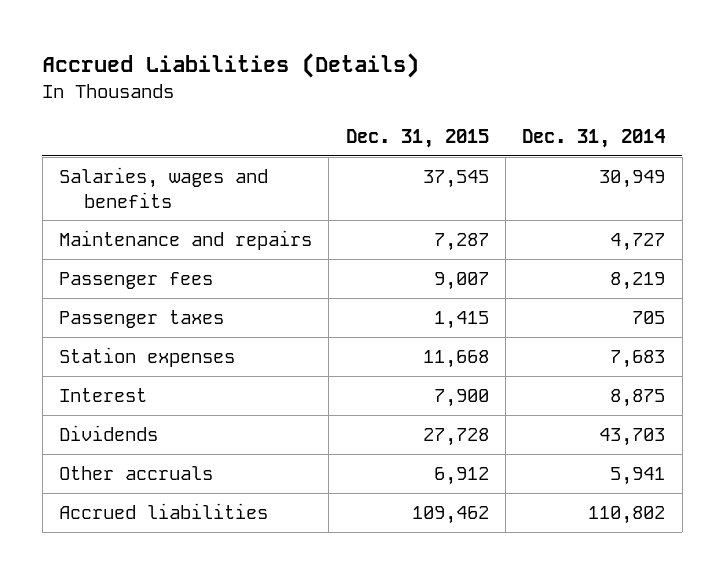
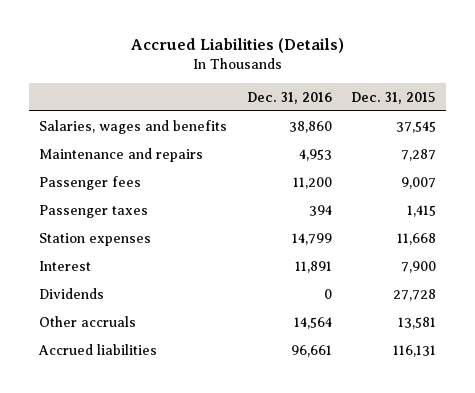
- | Dec. 31, 2015 | Dec. 31, 2014
+ | Dec. 31, 2016 | Dec. 31, 2015
- Other accruals | 6,912 | 5,941
- Accrued liabilities | 109,462 | 110,802
+ Other accruals | 14,564 | 13,581
+ Accrued liabilities | 96,661 | 116,131

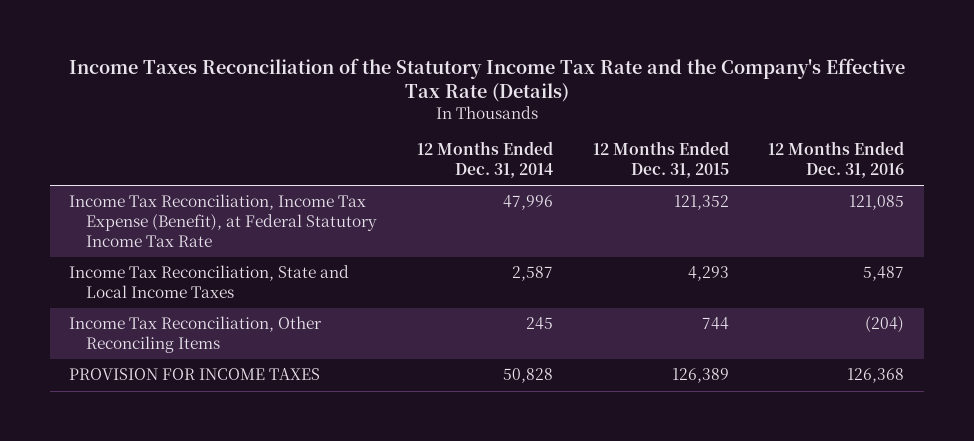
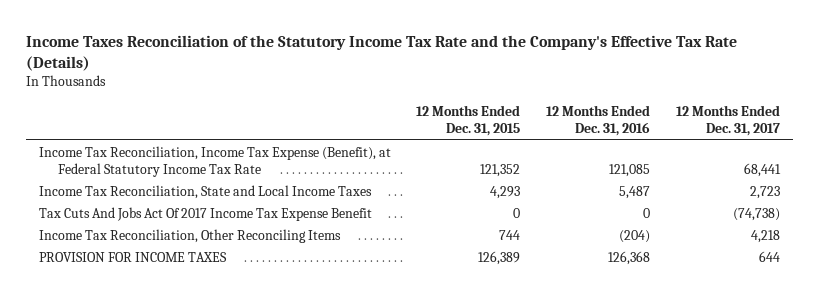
- | 12 Months Ended Dec. 31, 2014 | 12 Months Ended Dec. 31, 2015 | 12 Months Ended Dec. 31, 2016
+ | 12 Months Ended Dec. 31, 2015 | 12 Months Ended Dec. 31, 2016 | 12 Months Ended Dec. 31, 2017
+ Tax Cuts And Jobs Act Of 2017 Income Tax Expense Benefit | 0 | 0 | (74,738)

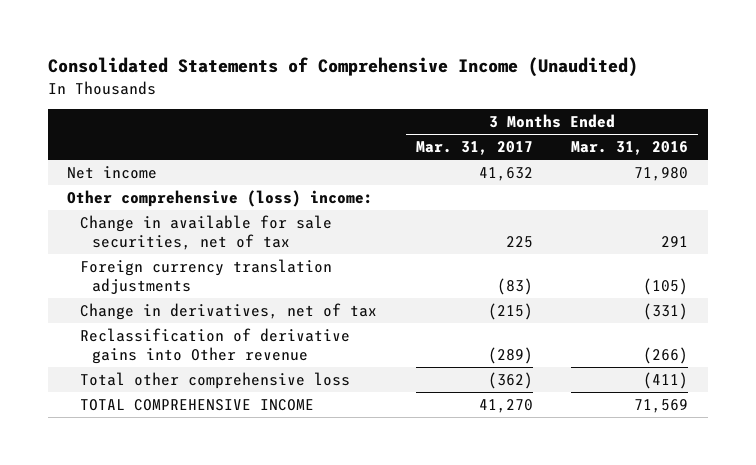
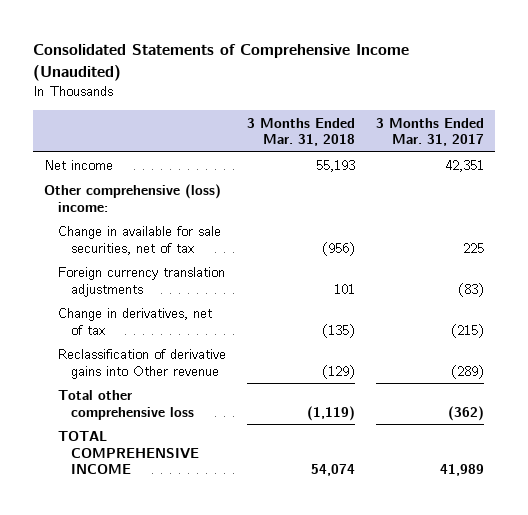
- | 3 Months Ended Mar. 31, 2017 | 3 Months Ended Mar. 31, 2016
+ | 3 Months Ended Mar. 31, 2018 | 3 Months Ended Mar. 31, 2017
- Net income | 41,632 | 71,980
+ Net income | 55,193 | 42,351
- TOTAL COMPREHENSIVE INCOME | 41,270 | 71,569
+ TOTAL COMPREHENSIVE INCOME | 54,074 | 41,989

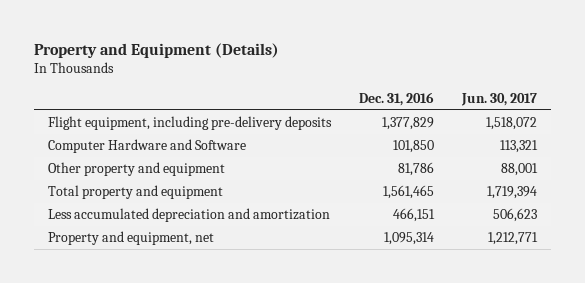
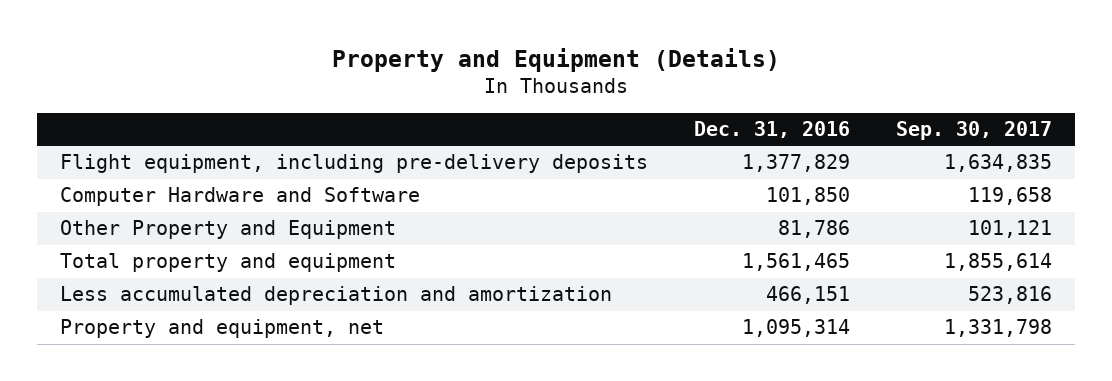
- | Dec. 31, 2016 | Jun. 30, 2017
+ | Dec. 31, 2016 | Sep. 30, 2017
- Other property and equipment | 81,786 | 88,001
+ Other Property and Equipment | 81,786 | 101,121

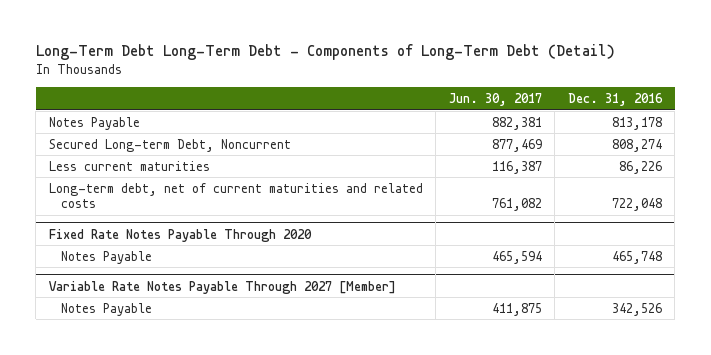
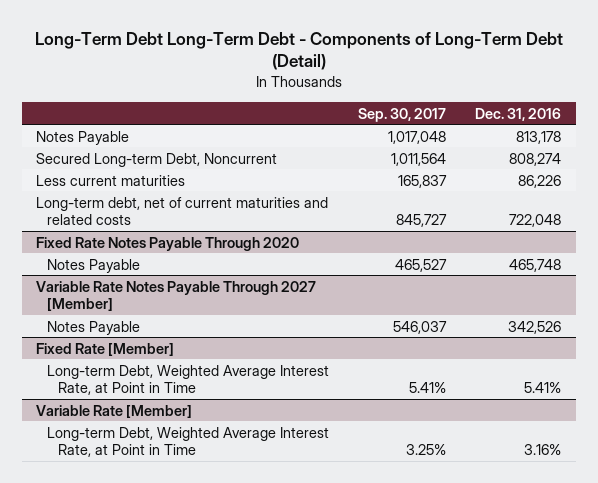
- | Jun. 30, 2017 | Dec. 31, 2016
+ | Sep. 30, 2017 | Dec. 31, 2016
+ Fixed Rate [Member]
+ Long-term Debt, Weighted Average Interest Rate, at Point in Time | 5.41% | 5.41%
+ Variable Rate [Member]
+ Long-term Debt, Weighted Average Interest Rate, at Point in Time | 3.25% | 3.16%

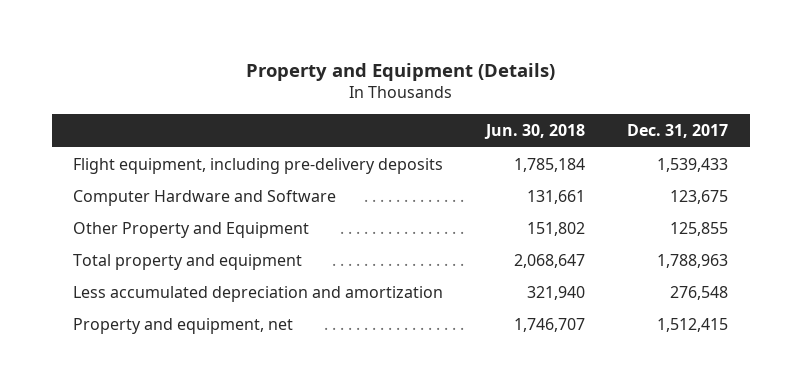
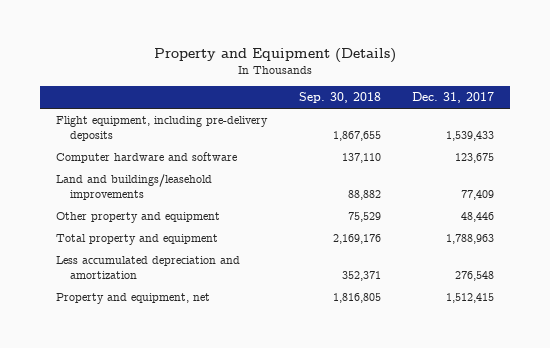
- | Jun. 30, 2018 | Dec. 31, 2017
+ | Sep. 30, 2018 | Dec. 31, 2017
- Computer Hardware and Software | 131,661 | 123,675
- Other Property and Equipment | 151,802 | 125,855
+ Computer hardware and software | 137,110 | 123,675
+ Land and buildings/leasehold improvements | 88,882 | 77,409
+ Other property and equipment | 75,529 | 48,446

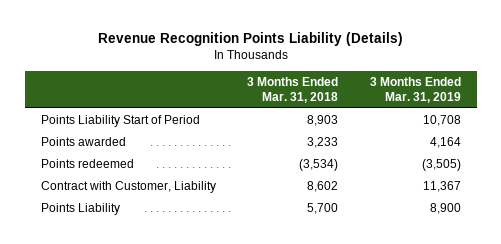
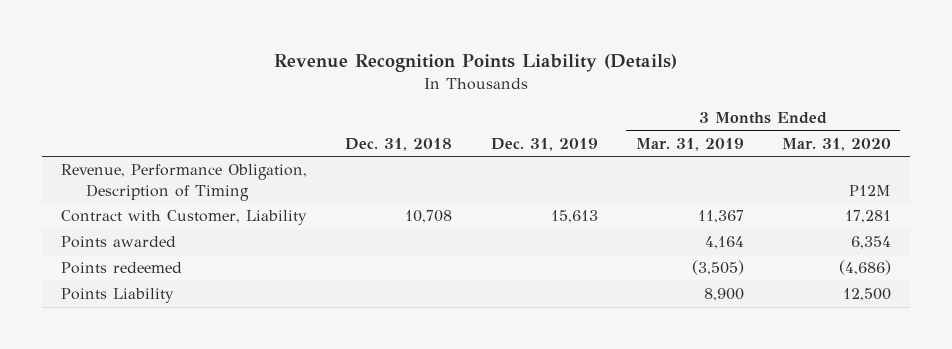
- | 3 Months Ended Mar. 31, 2018 | 3 Months Ended Mar. 31, 2019
+ | Dec. 31, 2018 | Dec. 31, 2019 | 3 Months Ended Mar. 31, 2019 | 3 Months Ended Mar. 31, 2020
- Points Liability Start of Period | 8,903 | 10,708
+ Revenue, Performance Obligation, Description of Timing | | | | P12M
moved up: Contract with Customer, Liability | 10,708 | 15,613 | 11,367 | 17,281

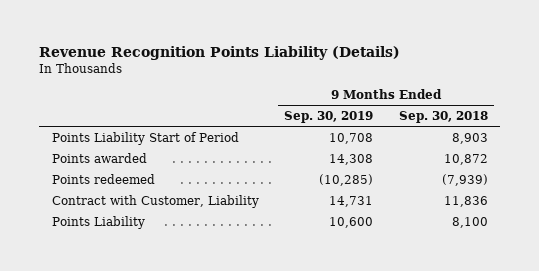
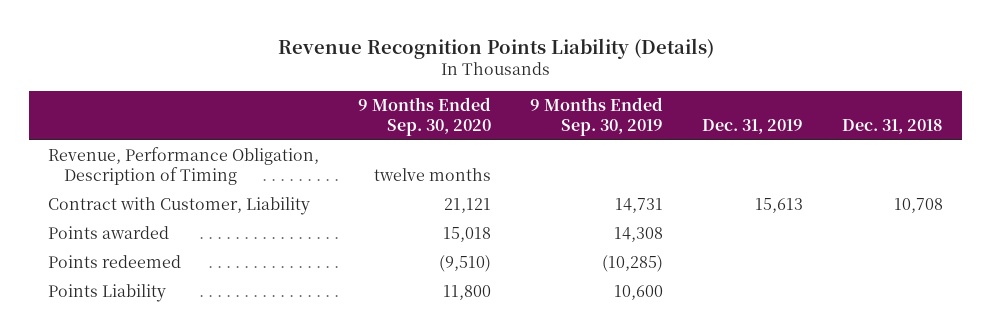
- | 9 Months Ended Sep. 30, 2019 | 9 Months Ended Sep. 30, 2018
+ | 9 Months Ended Sep. 30, 2020 | 9 Months Ended Sep. 30, 2019 | Dec. 31, 2019 | Dec. 31, 2018
- Points Liability Start of Period | 10,708 | 8,903
+ Revenue, Performance Obligation, Description of Timing | twelve months | | |
moved up: Contract with Customer, Liability | 21,121 | 14,731 | 15,613 | 10,708

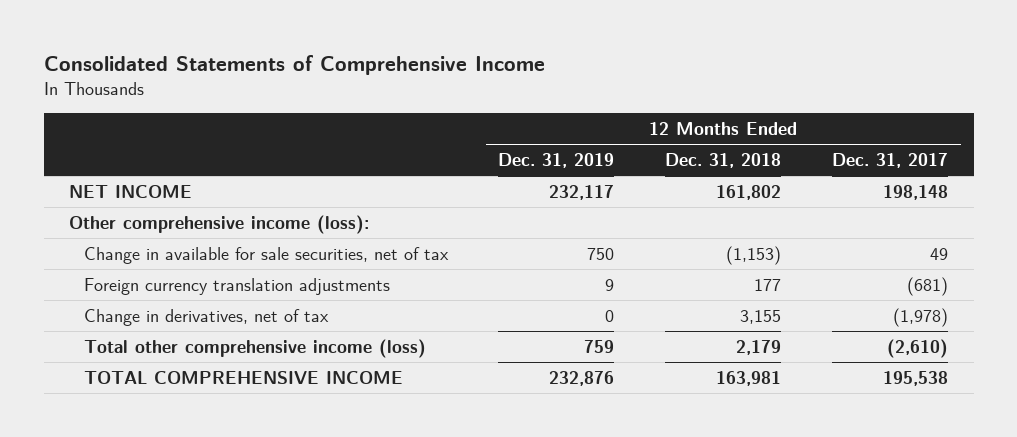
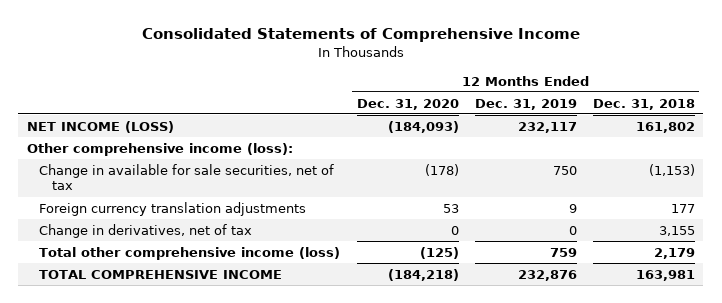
- | 12 Months Ended Dec. 31, 2019 | 12 Months Ended Dec. 31, 2018 | 12 Months Ended Dec. 31, 2017
+ | 12 Months Ended Dec. 31, 2020 | 12 Months Ended Dec. 31, 2019 | 12 Months Ended Dec. 31, 2018
- NET INCOME | 232,117 | 161,802 | 198,148
+ NET INCOME (LOSS) | (184,093) | 232,117 | 161,802

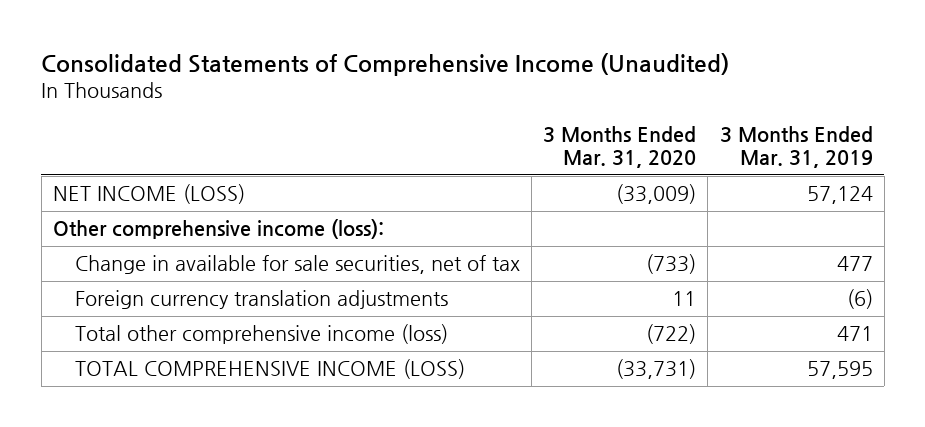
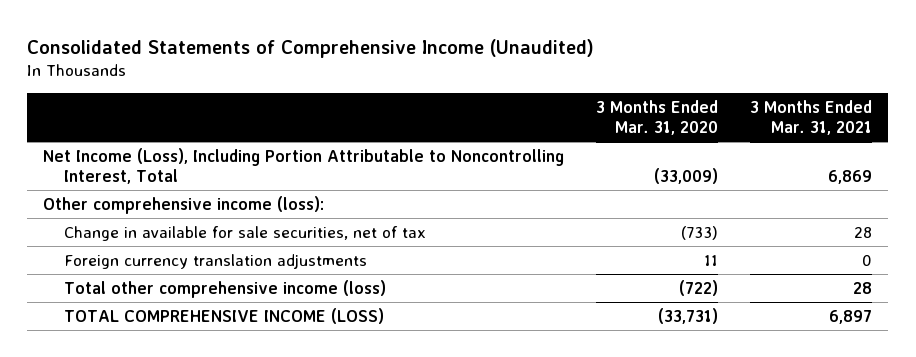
- | 3 Months Ended Mar. 31, 2020 | 3 Months Ended Mar. 31, 2019
+ | 3 Months Ended Mar. 31, 2020 | 3 Months Ended Mar. 31, 2021
- NET INCOME (LOSS) | (33,009) | 57,124
+ Net Income (Loss), Including Portion Attributable to Noncontrolling Interest, Total | (33,009) | 6,869

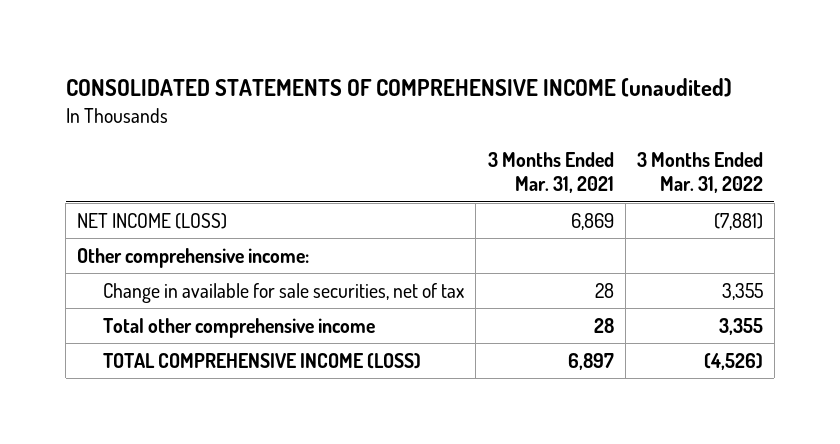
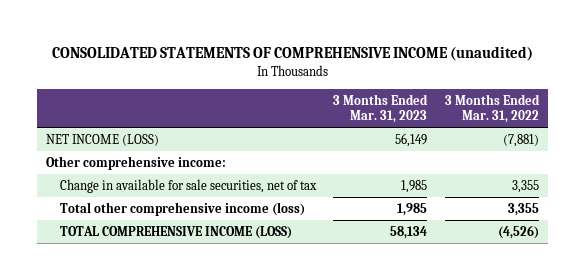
- | 3 Months Ended Mar. 31, 2021 | 3 Months Ended Mar. 31, 2022
+ | 3 Months Ended Mar. 31, 2023 | 3 Months Ended Mar. 31, 2022
- Total other comprehensive income | 28 | 3,355
+ Total other comprehensive income (loss) | 1,985 | 3,355

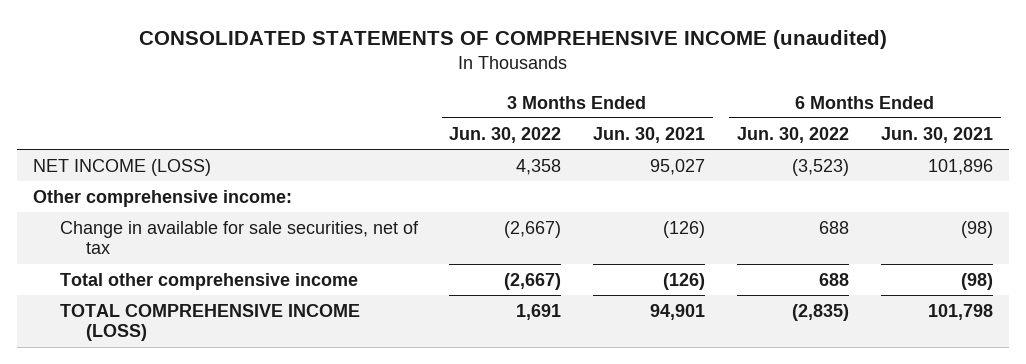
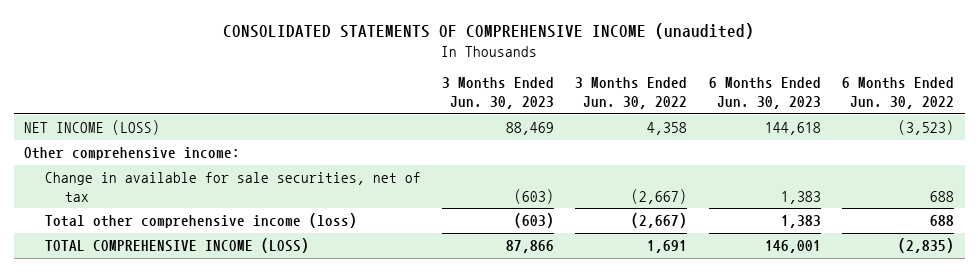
- | 3 Months Ended Jun. 30, 2022 | 3 Months Ended Jun. 30, 2021 | 6 Months Ended Jun. 30, 2022 | 6 Months Ended Jun. 30, 2021
+ | 3 Months Ended Jun. 30, 2023 | 3 Months Ended Jun. 30, 2022 | 6 Months Ended Jun. 30, 2023 | 6 Months Ended Jun. 30, 2022
- Total other comprehensive income | (2,667) | (126) | 688 | (98)
+ Total other comprehensive income (loss) | (603) | (2,667) | 1,383 | 688

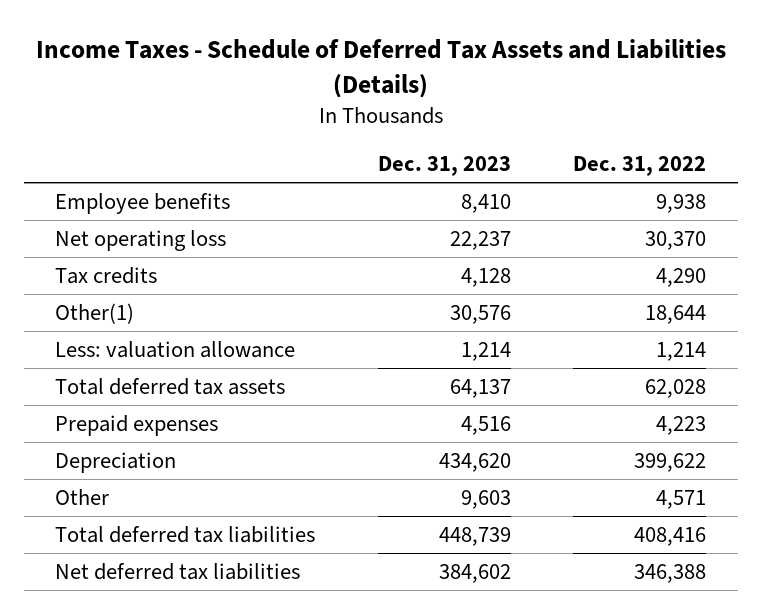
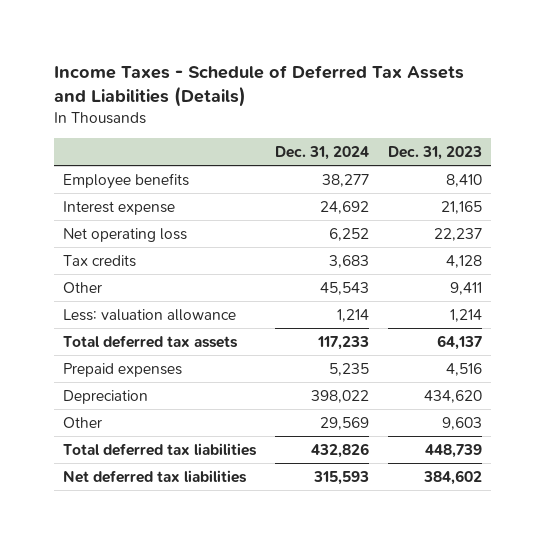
- | Dec. 31, 2023 | Dec. 31, 2022
+ | Dec. 31, 2024 | Dec. 31, 2023
+ Interest expense | 24,692 | 21,165
- Other(1) | 30,576 | 18,644
+ Other | 45,543 | 9,411

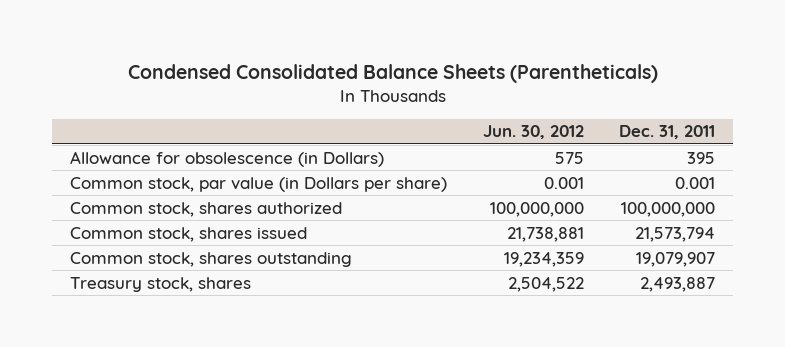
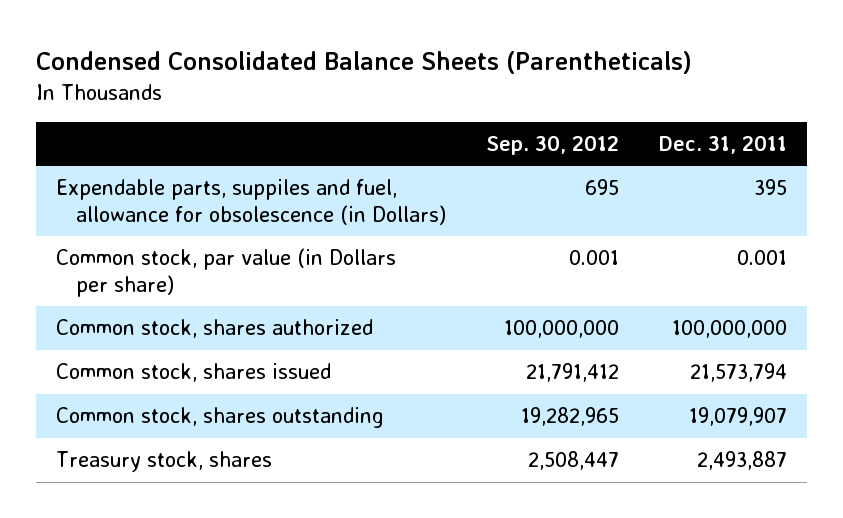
- | Jun. 30, 2012 | Dec. 31, 2011
+ | Sep. 30, 2012 | Dec. 31, 2011
- Allowance for obsolescence (in Dollars) | 575 | 395
+ Expendable parts, suppiles and fuel, allowance for obsolescence (in Dollars) | 695 | 395

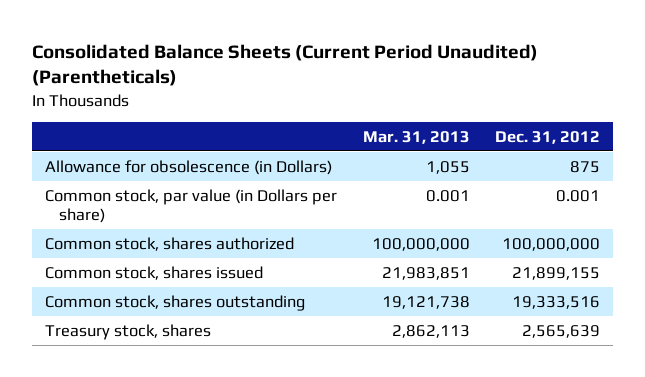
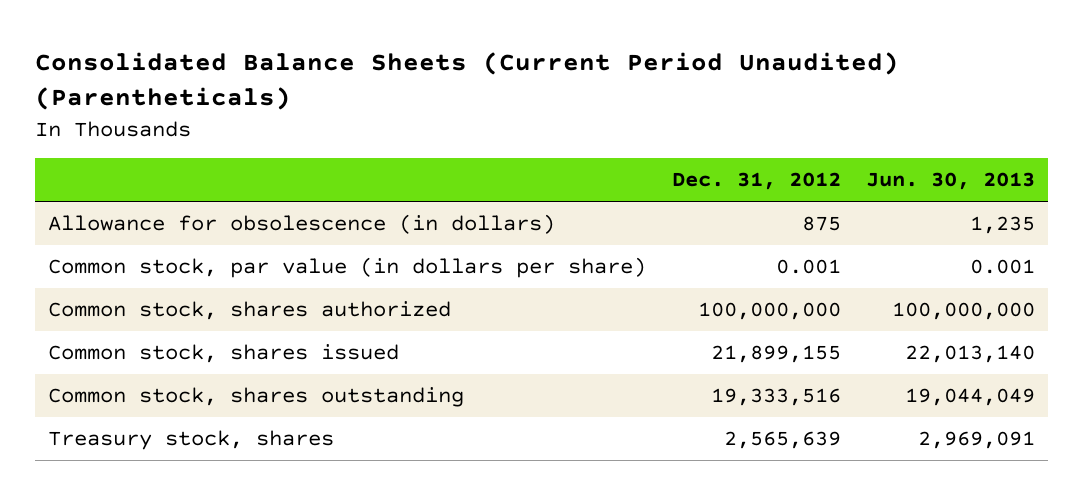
- | Mar. 31, 2013 | Dec. 31, 2012
+ | Dec. 31, 2012 | Jun. 30, 2013
- Allowance for obsolescence (in Dollars) | 1,055 | 875
- Common stock, par value (in Dollars per share) | 0.001 | 0.001
+ Allowance for obsolescence (in dollars) | 875 | 1,235
+ Common stock, par value (in dollars per share) | 0.001 | 0.001

